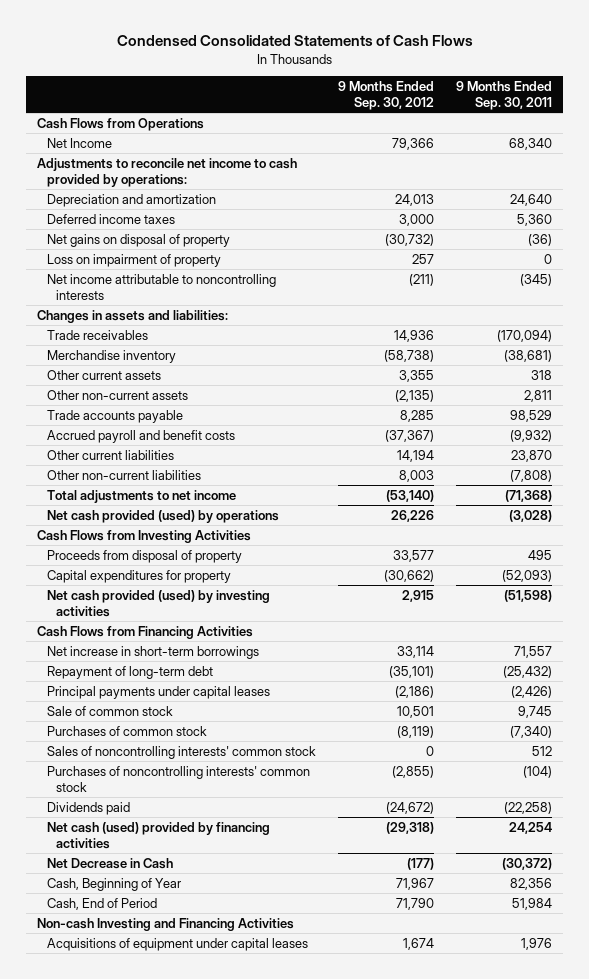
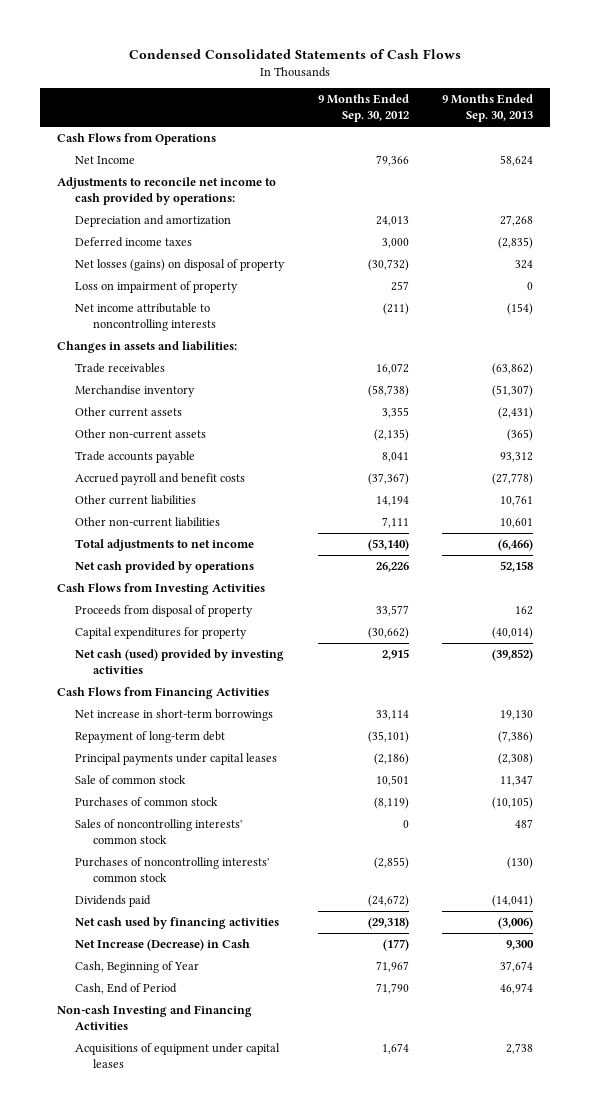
- | 9 Months Ended Sep. 30, 2012 | 9 Months Ended Sep. 30, 2011
+ | 9 Months Ended Sep. 30, 2012 | 9 Months Ended Sep. 30, 2013
- Net gains on disposal of property | (30,732) | (36)
+ Net losses (gains) on disposal of property | (30,732) | 324
- Trade receivables | 14,936 | (170,094)
+ Trade receivables | 16,072 | (63,862)
- Trade accounts payable | 8,285 | 98,529
+ Trade accounts payable | 8,041 | 93,312
- Other non-current liabilities | 8,003 | (7,808)
+ Other non-current liabilities | 7,111 | 10,601
- Net cash provided (used) by operations | 26,226 | (3,028)
+ Net cash provided by operations | 26,226 | 52,158
- Net cash provided (used) by investing activities | 2,915 | (51,598)
+ Net cash (used) provided by investing activities | 2,915 | (39,852)
- Net cash (used) provided by financing activities | (29,318) | 24,254
- Net Decrease in Cash | (177) | (30,372)
+ Net cash used by financing activities | (29,318) | (3,006)
+ Net Increase (Decrease) in Cash | (177) | 9,300

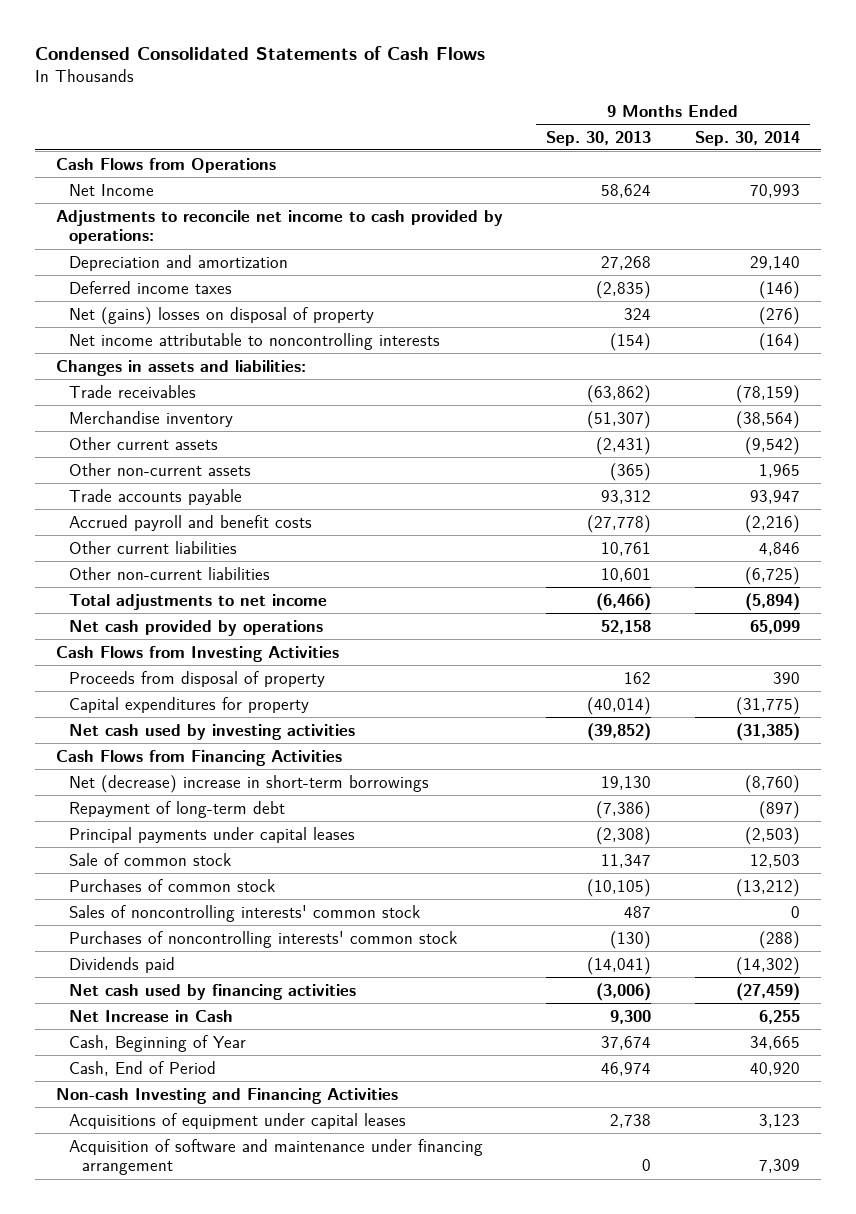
- | 9 Months Ended Sep. 30, 2012 | 9 Months Ended Sep. 30, 2013
+ | 9 Months Ended Sep. 30, 2013 | 9 Months Ended Sep. 30, 2014
- Net losses (gains) on disposal of property | (30,732) | 324
- Loss on impairment of property | 257 | 0
+ Net (gains) losses on disposal of property | 324 | (276)
- Net cash (used) provided by investing activities | 2,915 | (39,852)
+ Net cash used by investing activities | (39,852) | (31,385)
- Net increase in short-term borrowings | 33,114 | 19,130
+ Net (decrease) increase in short-term borrowings | 19,130 | (8,760)
- Net Increase (Decrease) in Cash | (177) | 9,300
+ Net Increase in Cash | 9,300 | 6,255
+ Acquisition of software and maintenance under financing arrangement | 0 | 7,309

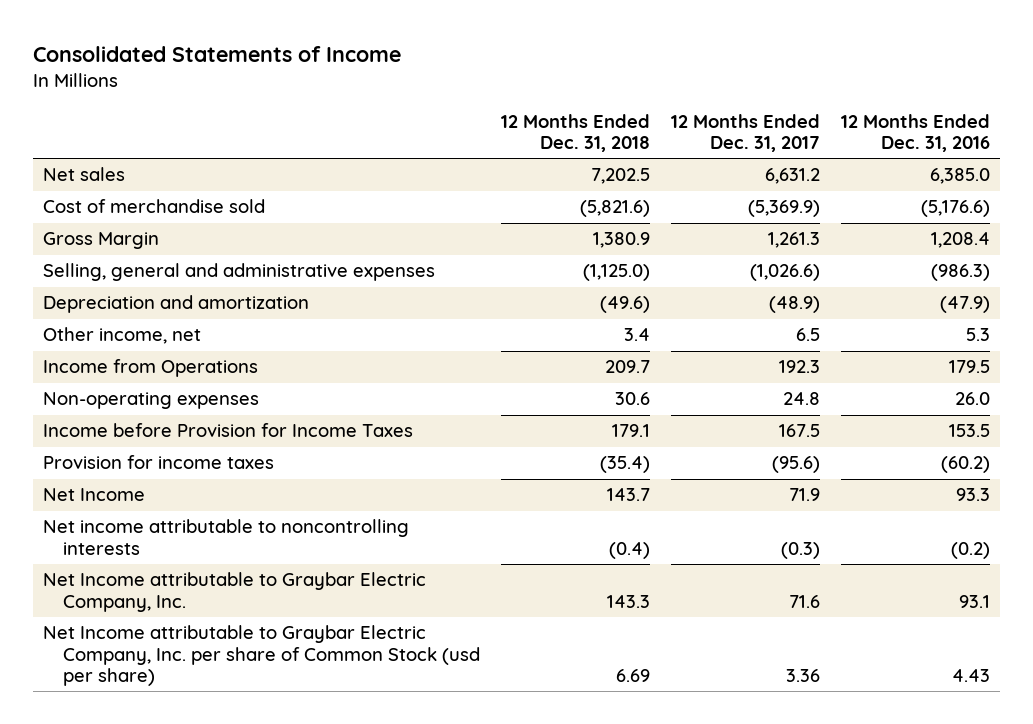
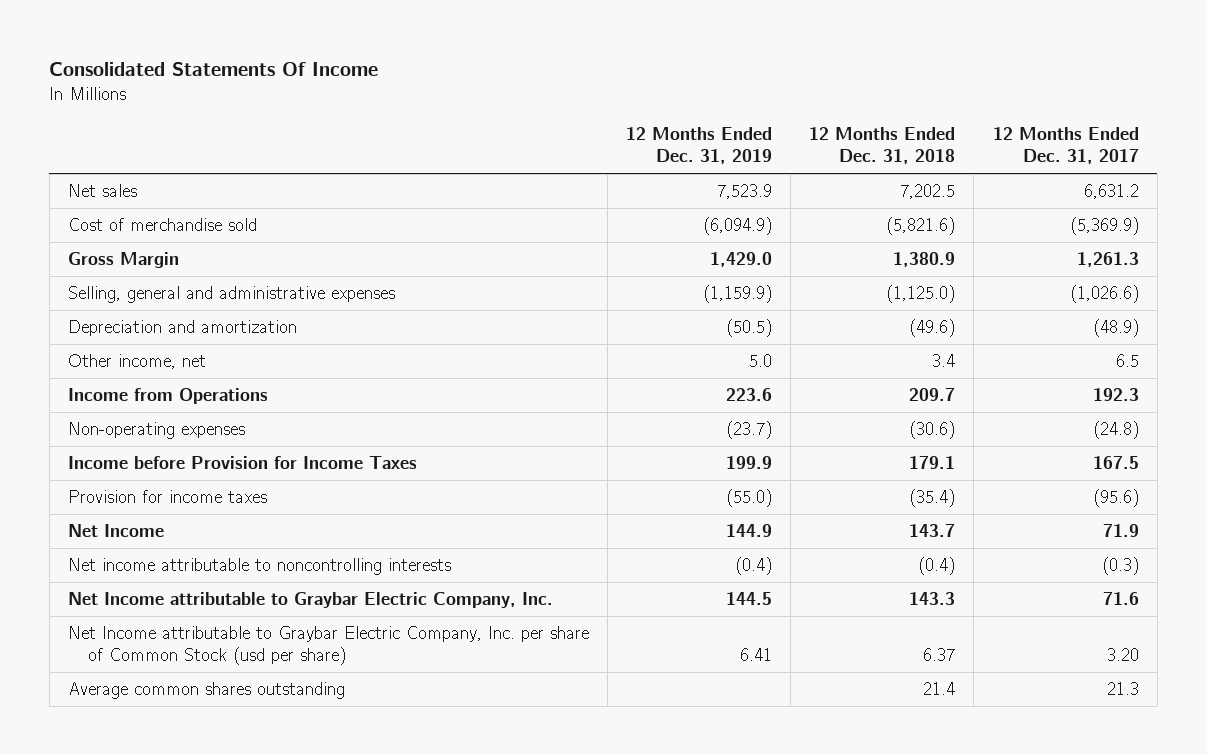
- Consolidated Statements of Income
+ Consolidated Statements Of Income
- | 12 Months Ended Dec. 31, 2018 | 12 Months Ended Dec. 31, 2017 | 12 Months Ended Dec. 31, 2016
+ | 12 Months Ended Dec. 31, 2019 | 12 Months Ended Dec. 31, 2018 | 12 Months Ended Dec. 31, 2017
- Non-operating expenses | 30.6 | 24.8 | 26.0
+ Non-operating expenses | (23.7) | (30.6) | (24.8)
- Net Income attributable to Graybar Electric Company, Inc. per share of Common Stock (usd per share) | 6.69 | 3.36 | 4.43
+ Net Income attributable to Graybar Electric Company, Inc. per share of Common Stock (usd per share) | 6.41 | 6.37 | 3.20
+ Average common shares outstanding | | 21.4 | 21.3

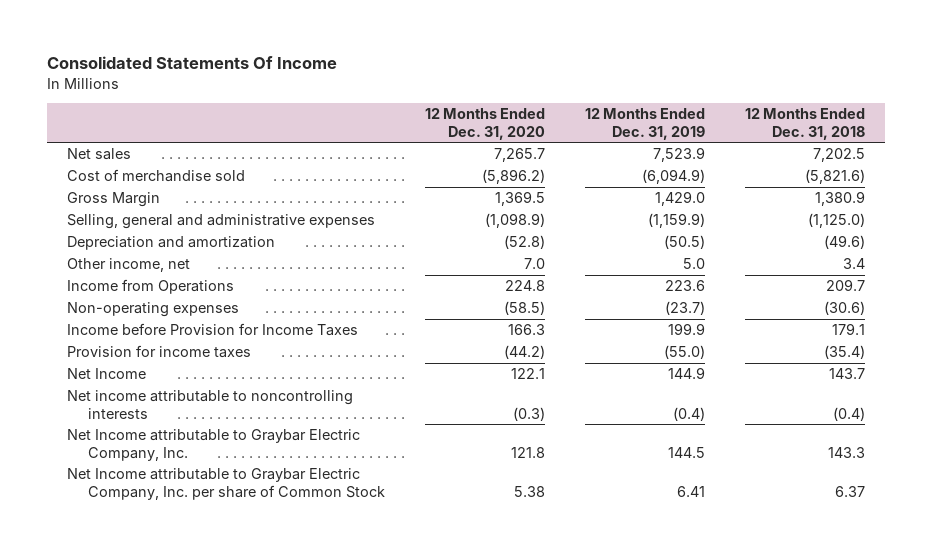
- | 12 Months Ended Dec. 31, 2019 | 12 Months Ended Dec. 31, 2018 | 12 Months Ended Dec. 31, 2017
+ | 12 Months Ended Dec. 31, 2020 | 12 Months Ended Dec. 31, 2019 | 12 Months Ended Dec. 31, 2018
- Net Income attributable to Graybar Electric Company, Inc. per share of Common Stock (usd per share) | 6.41 | 6.37 | 3.20
- Average common shares outstanding | | 21.4 | 21.3
+ Net Income attributable to Graybar Electric Company, Inc. per share of Common Stock | 5.38 | 6.41 | 6.37

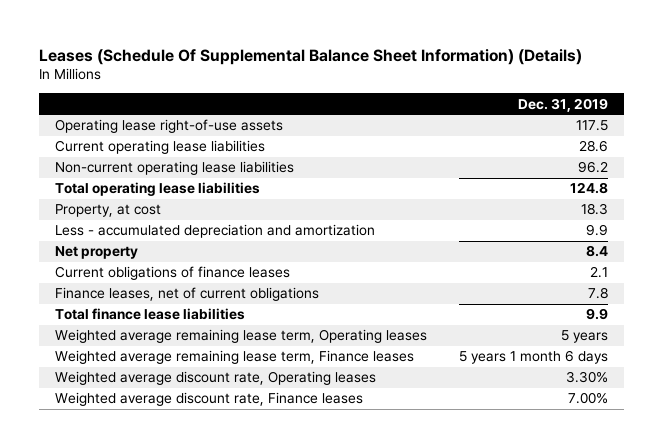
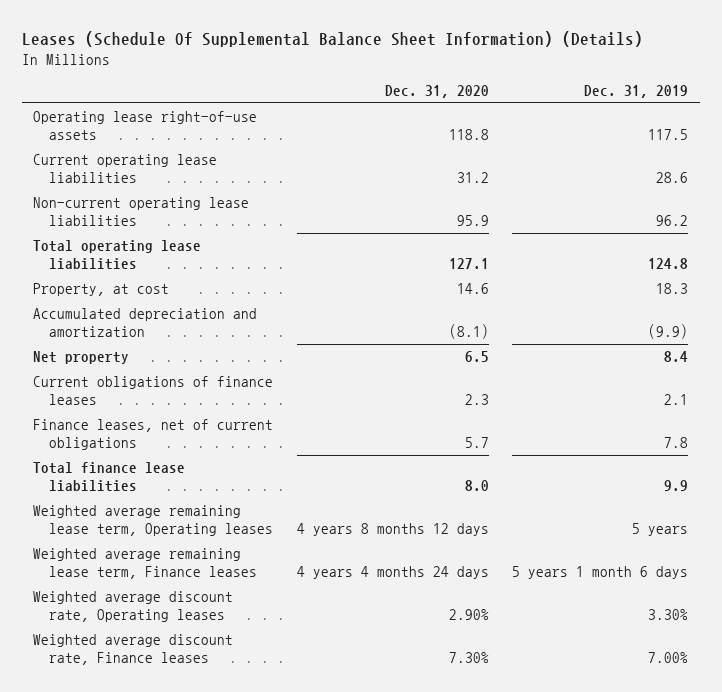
- | Dec. 31, 2019
+ | Dec. 31, 2020 | Dec. 31, 2019
- Less - accumulated depreciation and amortization | 9.9
+ Accumulated depreciation and amortization | (8.1) | (9.9)

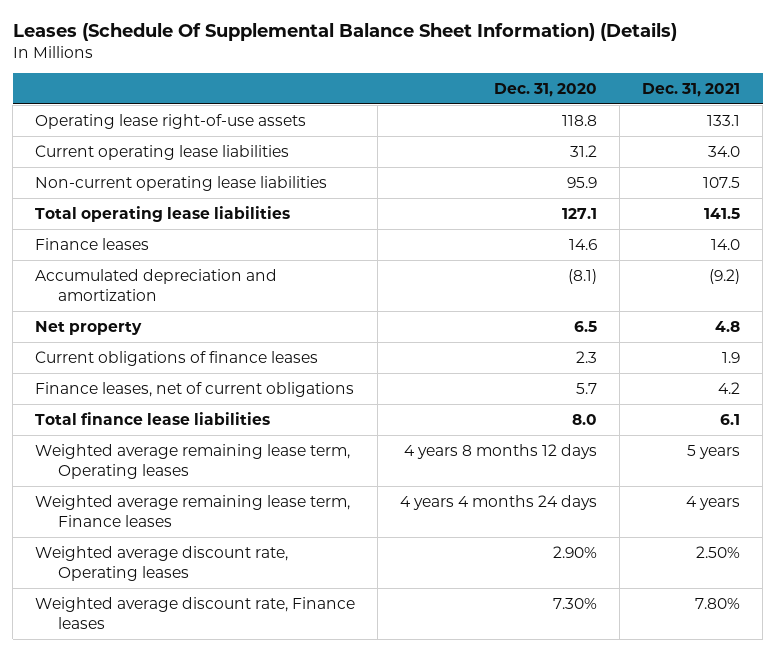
- | Dec. 31, 2020 | Dec. 31, 2019
+ | Dec. 31, 2020 | Dec. 31, 2021
- Property, at cost | 14.6 | 18.3
+ Finance leases | 14.6 | 14.0

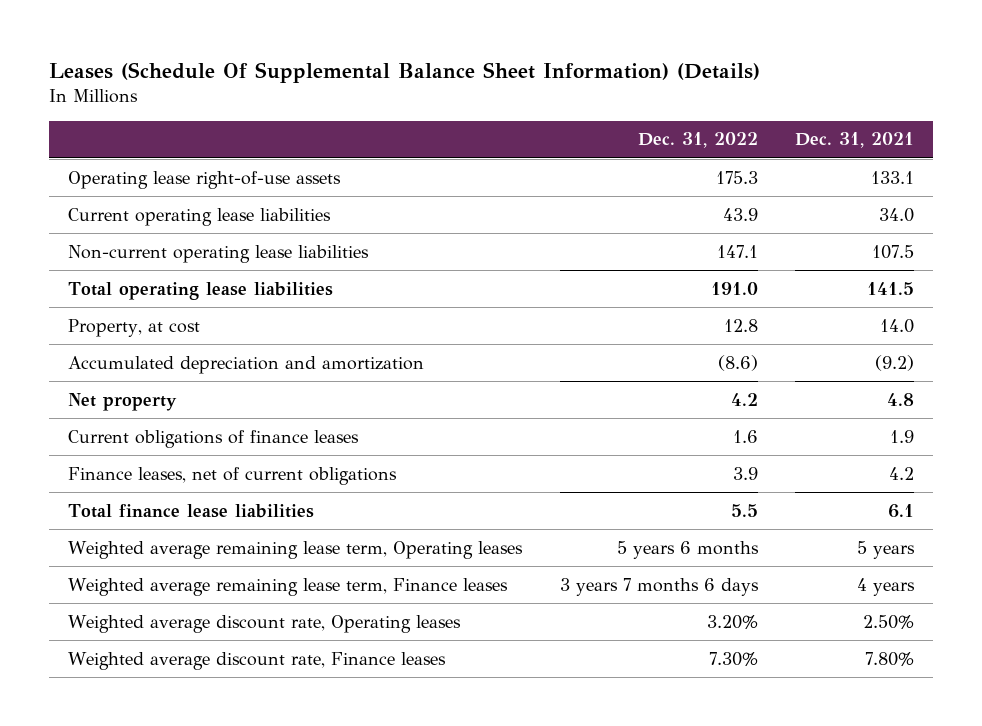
- | Dec. 31, 2020 | Dec. 31, 2021
+ | Dec. 31, 2022 | Dec. 31, 2021
- Finance leases | 14.6 | 14.0
+ Property, at cost | 12.8 | 14.0

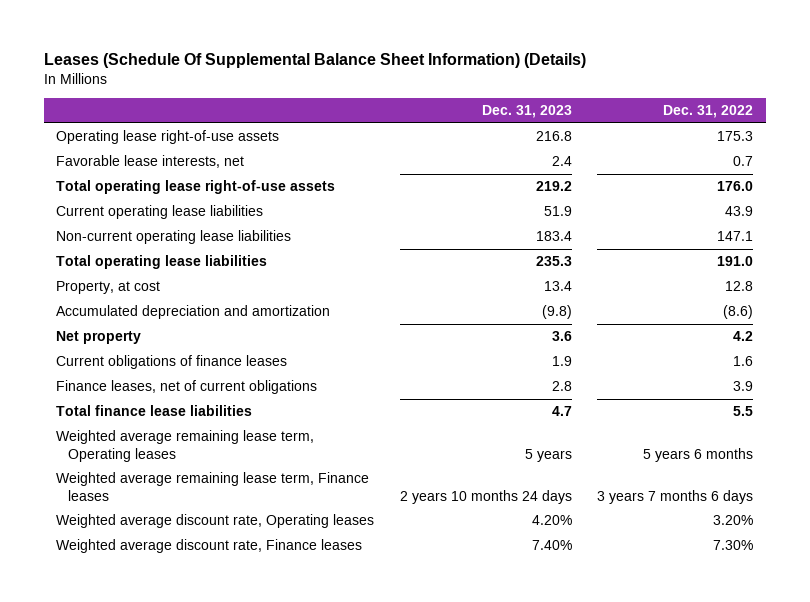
- | Dec. 31, 2022 | Dec. 31, 2021
+ | Dec. 31, 2023 | Dec. 31, 2022
+ Favorable lease interests, net | 2.4 | 0.7
+ Total operating lease right-of-use assets | 219.2 | 176.0

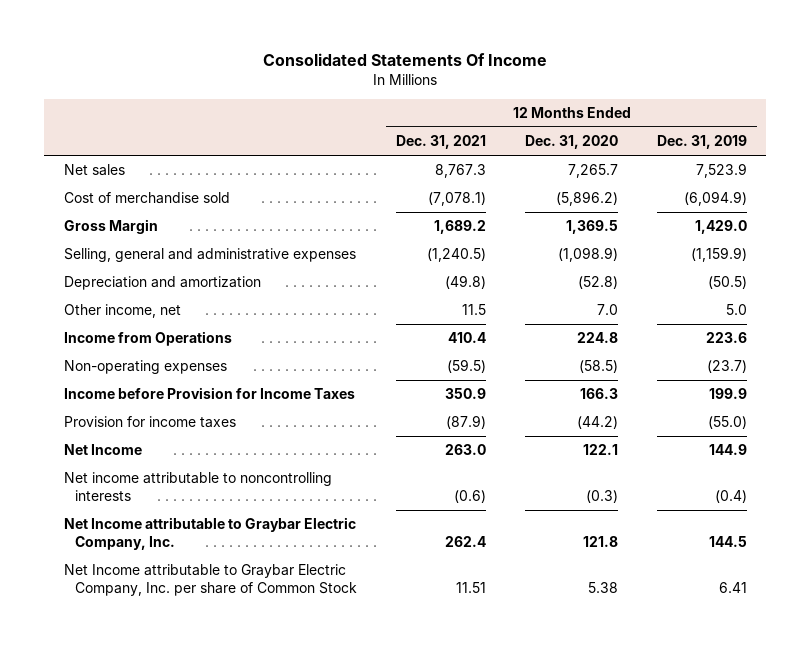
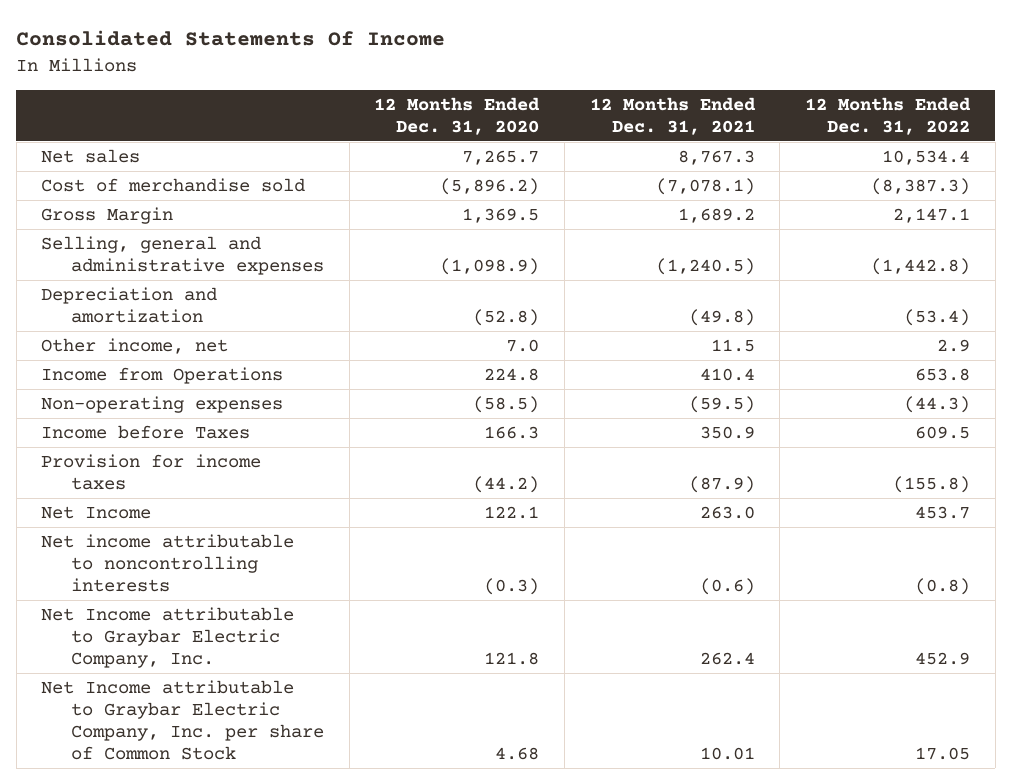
- | 12 Months Ended Dec. 31, 2021 | 12 Months Ended Dec. 31, 2020 | 12 Months Ended Dec. 31, 2019
+ | 12 Months Ended Dec. 31, 2020 | 12 Months Ended Dec. 31, 2021 | 12 Months Ended Dec. 31, 2022
- Income before Provision for Income Taxes | 350.9 | 166.3 | 199.9
+ Income before Taxes | 166.3 | 350.9 | 609.5
- Net Income attributable to Graybar Electric Company, Inc. per share of Common Stock | 11.51 | 5.38 | 6.41
+ Net Income attributable to Graybar Electric Company, Inc. per share of Common Stock | 4.68 | 10.01 | 17.05

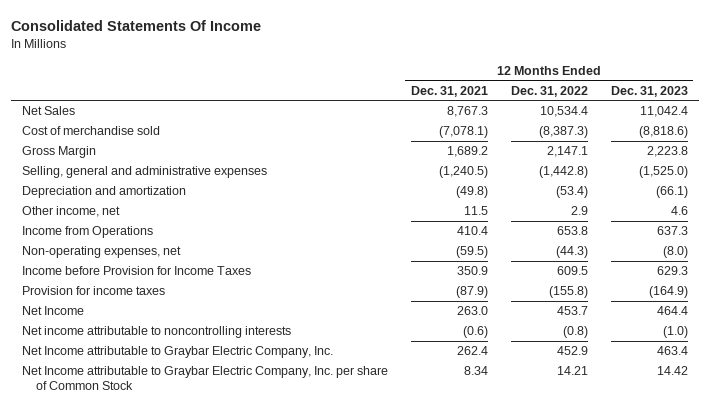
- | 12 Months Ended Dec. 31, 2020 | 12 Months Ended Dec. 31, 2021 | 12 Months Ended Dec. 31, 2022
+ | 12 Months Ended Dec. 31, 2021 | 12 Months Ended Dec. 31, 2022 | 12 Months Ended Dec. 31, 2023
- Net sales | 7,265.7 | 8,767.3 | 10,534.4
+ Net Sales | 8,767.3 | 10,534.4 | 11,042.4
- Non-operating expenses | (58.5) | (59.5) | (44.3)
- Income before Taxes | 166.3 | 350.9 | 609.5
+ Non-operating expenses, net | (59.5) | (44.3) | (8.0)
+ Income before Provision for Income Taxes | 350.9 | 609.5 | 629.3
- Net Income attributable to Graybar Electric Company, Inc. per share of Common Stock | 4.68 | 10.01 | 17.05
+ Net Income attributable to Graybar Electric Company, Inc. per share of Common Stock | 8.34 | 14.21 | 14.42

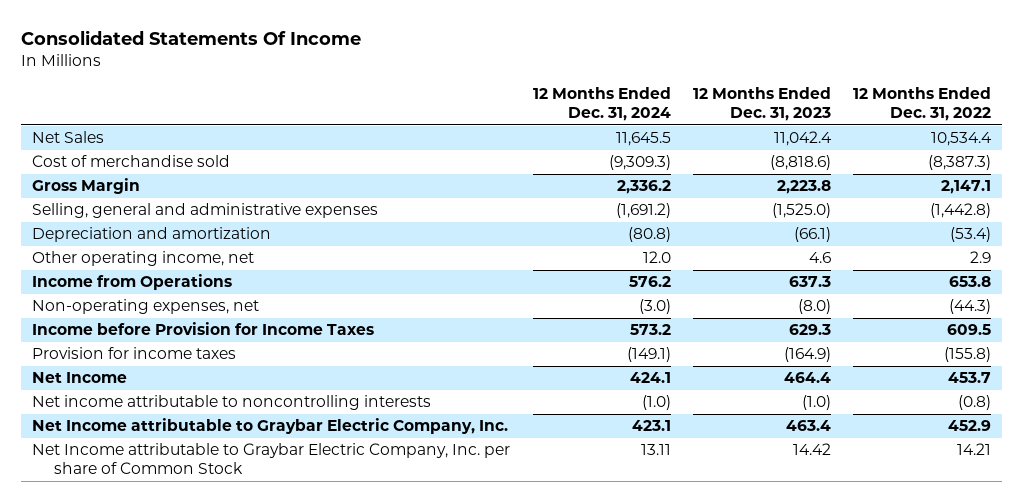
- | 12 Months Ended Dec. 31, 2021 | 12 Months Ended Dec. 31, 2022 | 12 Months Ended Dec. 31, 2023
+ | 12 Months Ended Dec. 31, 2024 | 12 Months Ended Dec. 31, 2023 | 12 Months Ended Dec. 31, 2022
- Other income, net | 11.5 | 2.9 | 4.6
+ Other operating income, net | 12.0 | 4.6 | 2.9

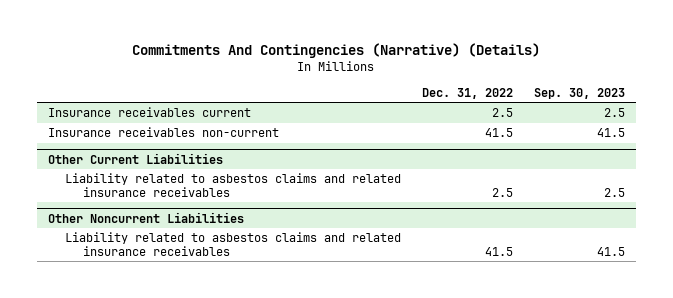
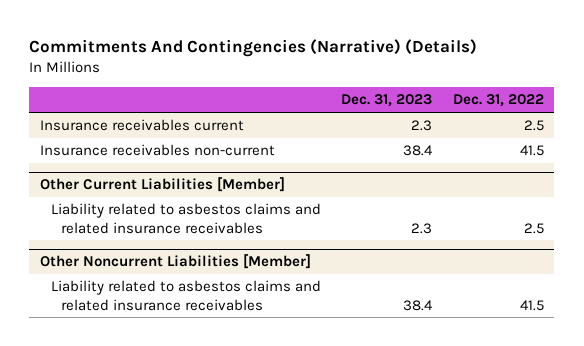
- | Dec. 31, 2022 | Sep. 30, 2023
+ | Dec. 31, 2023 | Dec. 31, 2022
- Other Current Liabilities
+ Other Current Liabilities [Member]
- Other Noncurrent Liabilities
+ Other Noncurrent Liabilities [Member]

